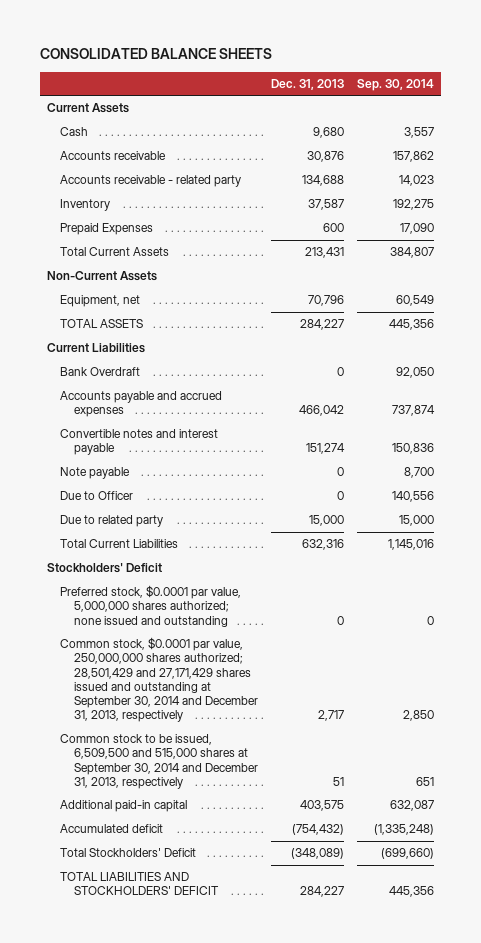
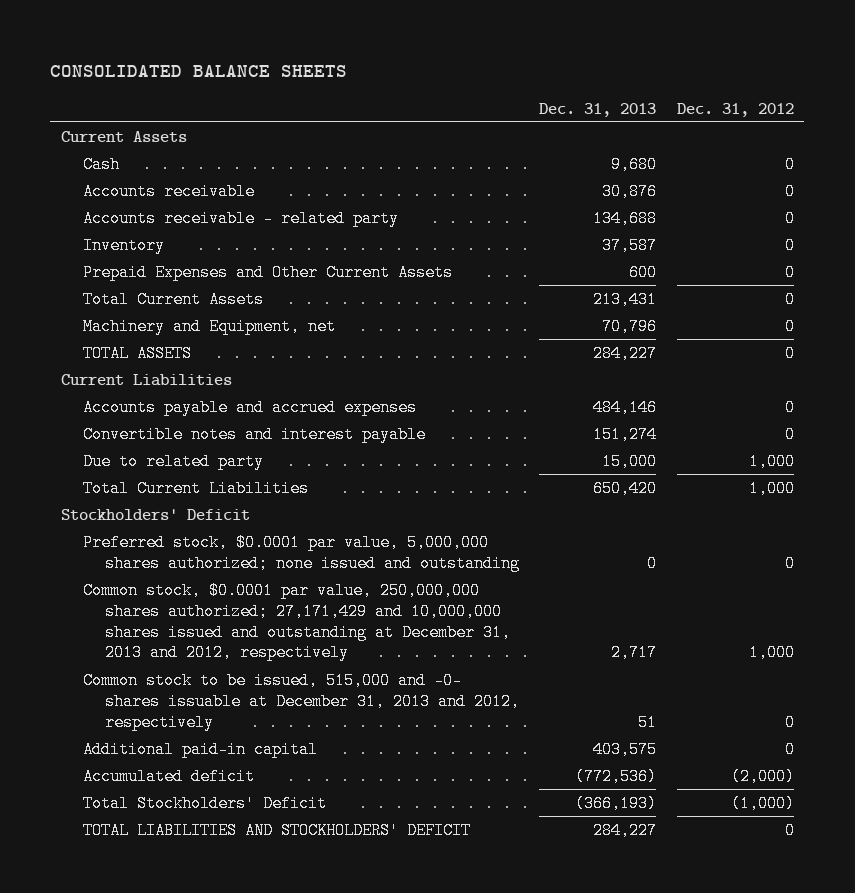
- | Dec. 31, 2013 | Sep. 30, 2014
+ | Dec. 31, 2013 | Dec. 31, 2012
- Prepaid Expenses | 600 | 17,090
+ Prepaid Expenses and Other Current Assets | 600 | 0
- Non-Current Assets
- Equipment, net | 70,796 | 60,549
+ Machinery and Equipment, net | 70,796 | 0
- Bank Overdraft | 0 | 92,050
- Accounts payable and accrued expenses | 466,042 | 737,874
+ Accounts payable and accrued expenses | 484,146 | 0
- Note payable | 0 | 8,700
- Due to Officer | 0 | 140,556
- Total Current Liabilities | 632,316 | 1,145,016
+ Total Current Liabilities | 650,420 | 1,000
- Common stock, $0.0001 par value, 250,000,000 shares authorized; 28,501,429 and 27,171,429 shares issued and outstanding at September 30, 2014 and December 31, 2013, respectively | 2,717 | 2,850
- Common stock to be issued, 6,509,500 and 515,000 shares at September 30, 2014 and December 31, 2013, respectively | 51 | 651
+ Common stock, $0.0001 par value, 250,000,000 shares authorized; 27,171,429 and 10,000,000 shares issued and outstanding at December 31, 2013 and 2012, respectively | 2,717 | 1,000
+ Common stock to be issued, 515,000 and -0- shares issuable at December 31, 2013 and 2012, respectively | 51 | 0
- Accumulated deficit | (754,432) | (1,335,248)
- Total Stockholders' Deficit | (348,089) | (699,660)
+ Accumulated deficit | (772,536) | (2,000)
+ Total Stockholders' Deficit | (366,193) | (1,000)

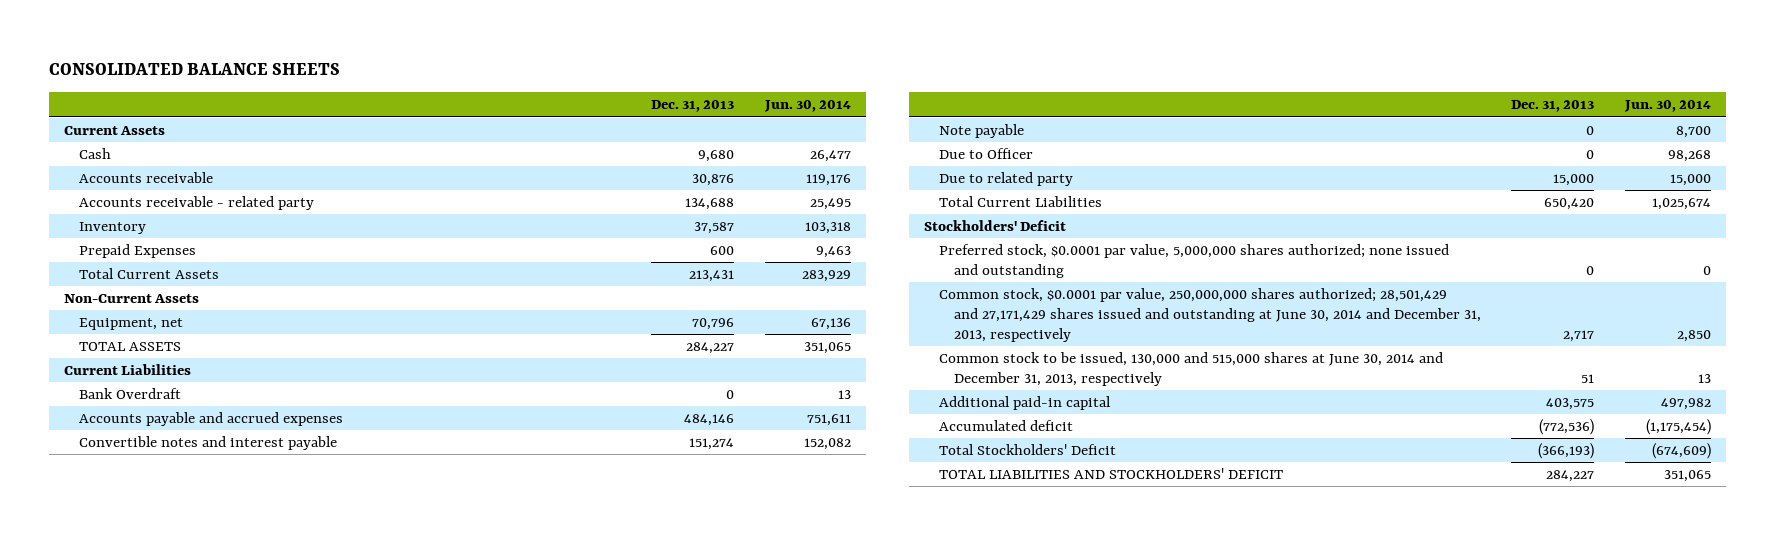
- | Dec. 31, 2013 | Dec. 31, 2012
+ | Dec. 31, 2013 | Jun. 30, 2014
- Prepaid Expenses and Other Current Assets | 600 | 0
+ Prepaid Expenses | 600 | 9,463
- Machinery and Equipment, net | 70,796 | 0
+ Non-Current Assets
+ Equipment, net | 70,796 | 67,136
+ Bank Overdraft | 0 | 13
+ Note payable | 0 | 8,700
+ Due to Officer | 0 | 98,268
- Common stock, $0.0001 par value, 250,000,000 shares authorized; 27,171,429 and 10,000,000 shares issued and outstanding at December 31, 2013 and 2012, respectively | 2,717 | 1,000
- Common stock to be issued, 515,000 and -0- shares issuable at December 31, 2013 and 2012, respectively | 51 | 0
+ Common stock, $0.0001 par value, 250,000,000 shares authorized; 28,501,429 and 27,171,429 shares issued and outstanding at June 30, 2014 and December 31, 2013, respectively | 2,717 | 2,850
+ Common stock to be issued, 130,000 and 515,000 shares at June 30, 2014 and December 31, 2013, respectively | 51 | 13

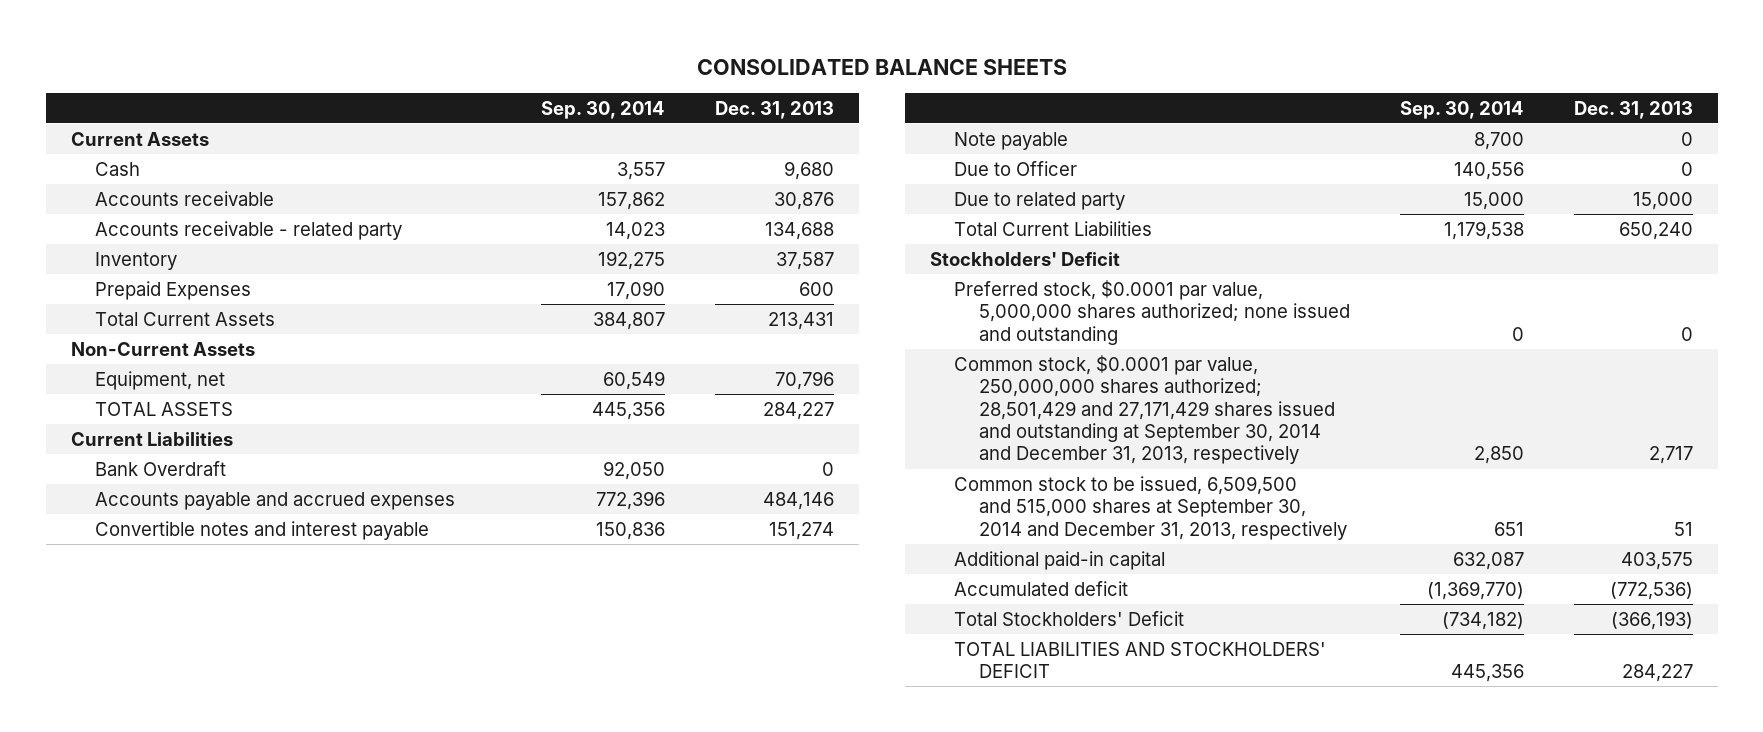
- | Dec. 31, 2013 | Jun. 30, 2014
+ | Sep. 30, 2014 | Dec. 31, 2013
- Total Current Liabilities | 650,420 | 1,025,674
+ Total Current Liabilities | 1,179,538 | 650,240
- Common stock, $0.0001 par value, 250,000,000 shares authorized; 28,501,429 and 27,171,429 shares issued and outstanding at June 30, 2014 and December 31, 2013, respectively | 2,717 | 2,850
- Common stock to be issued, 130,000 and 515,000 shares at June 30, 2014 and December 31, 2013, respectively | 51 | 13
+ Common stock, $0.0001 par value, 250,000,000 shares authorized; 28,501,429 and 27,171,429 shares issued and outstanding at September 30, 2014 and December 31, 2013, respectively | 2,850 | 2,717
+ Common stock to be issued, 6,509,500 and 515,000 shares at September 30, 2014 and December 31, 2013, respectively | 651 | 51

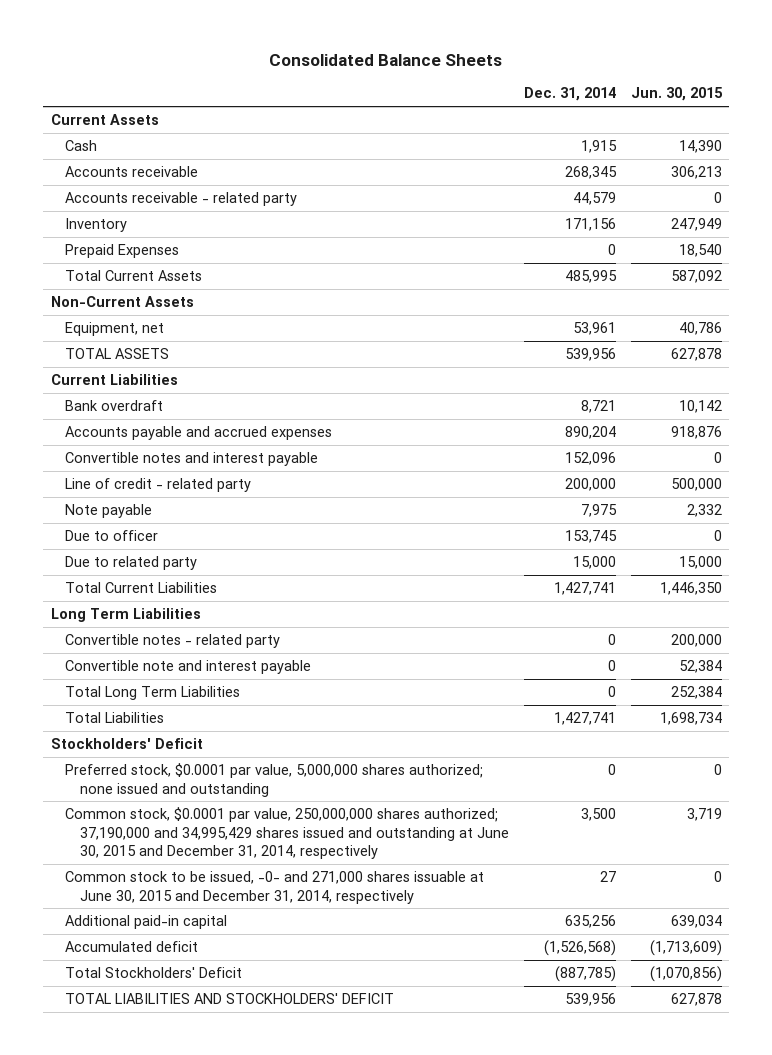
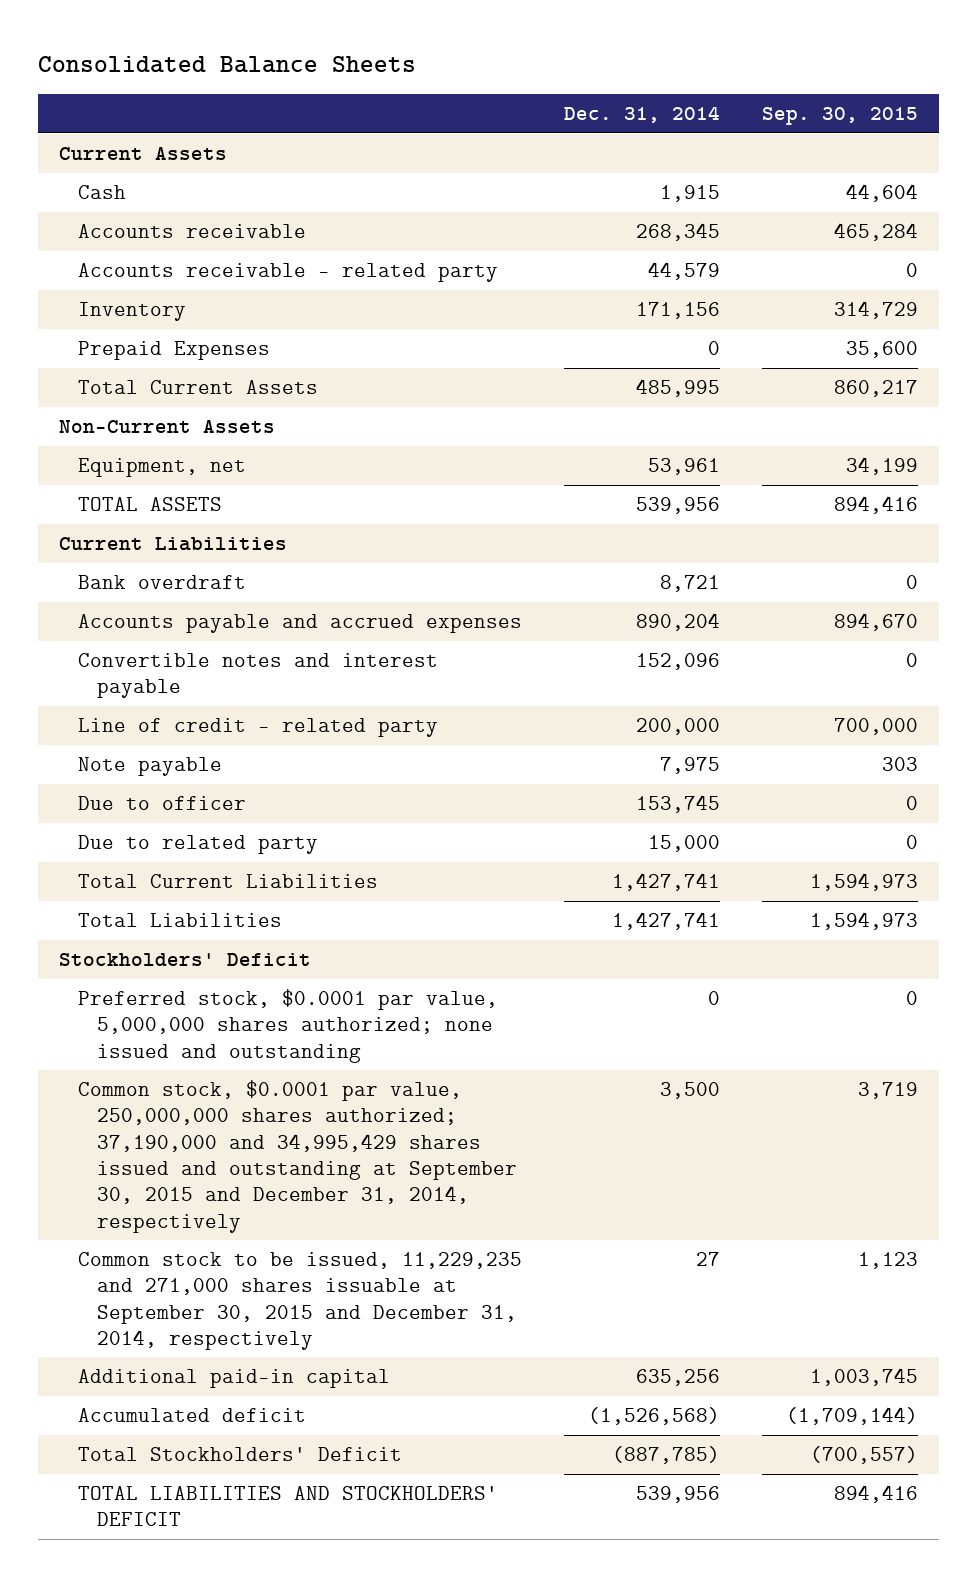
- | Dec. 31, 2014 | Jun. 30, 2015
+ | Dec. 31, 2014 | Sep. 30, 2015
- Long Term Liabilities
- Convertible notes - related party | 0 | 200,000
- Convertible note and interest payable | 0 | 52,384
- Total Long Term Liabilities | 0 | 252,384
- Common stock, $0.0001 par value, 250,000,000 shares authorized; 37,190,000 and 34,995,429 shares issued and outstanding at June 30, 2015 and December 31, 2014, respectively | 3,500 | 3,719
- Common stock to be issued, -0- and 271,000 shares issuable at June 30, 2015 and December 31, 2014, respectively | 27 | 0
+ Common stock, $0.0001 par value, 250,000,000 shares authorized; 37,190,000 and 34,995,429 shares issued and outstanding at September 30, 2015 and December 31, 2014, respectively | 3,500 | 3,719
+ Common stock to be issued, 11,229,235 and 271,000 shares issuable at September 30, 2015 and December 31, 2014, respectively | 27 | 1,123

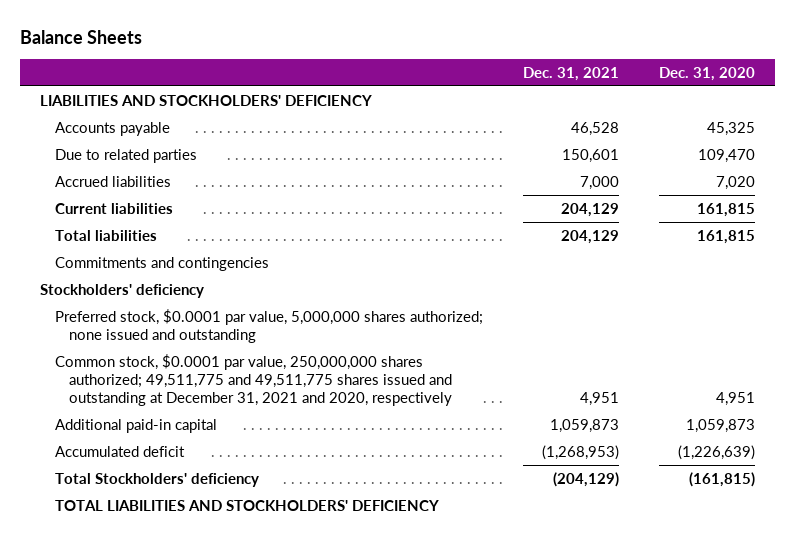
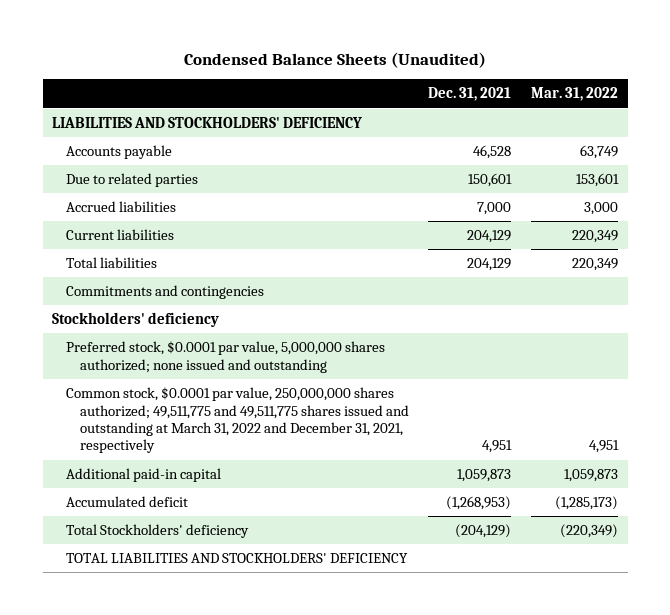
- Balance Sheets
+ Condensed Balance Sheets (Unaudited)
- | Dec. 31, 2021 | Dec. 31, 2020
+ | Dec. 31, 2021 | Mar. 31, 2022
- Common stock, $0.0001 par value, 250,000,000 shares authorized; 49,511,775 and 49,511,775 shares issued and outstanding at December 31, 2021 and 2020, respectively | 4,951 | 4,951
+ Common stock, $0.0001 par value, 250,000,000 shares authorized; 49,511,775 and 49,511,775 shares issued and outstanding at March 31, 2022 and December 31, 2021, respectively | 4,951 | 4,951

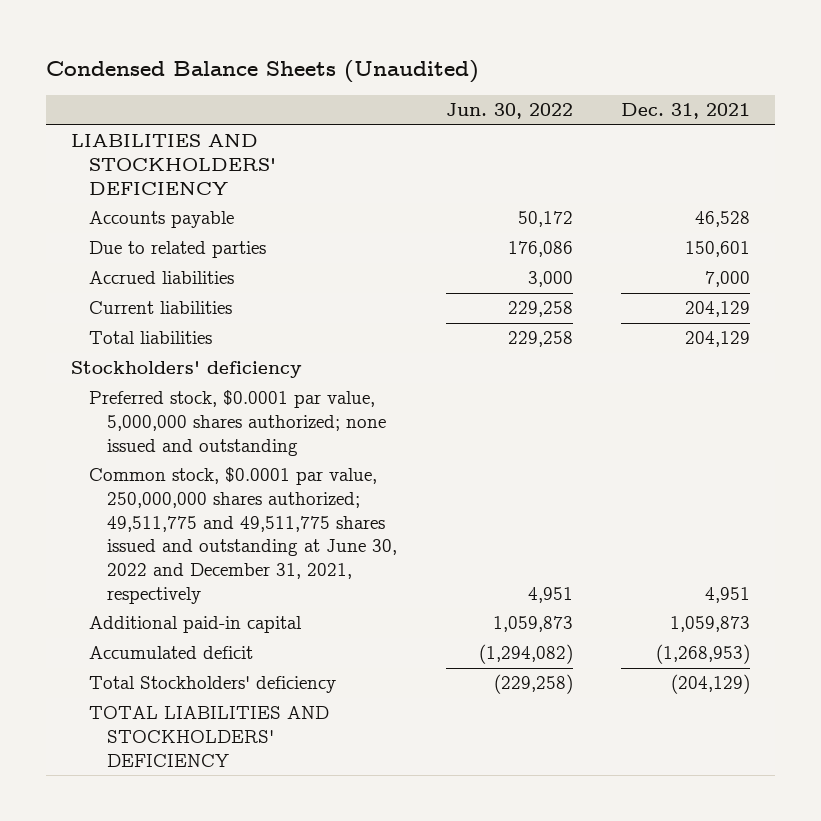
- | Dec. 31, 2021 | Mar. 31, 2022
+ | Jun. 30, 2022 | Dec. 31, 2021
- Commitments and contingencies
- Common stock, $0.0001 par value, 250,000,000 shares authorized; 49,511,775 and 49,511,775 shares issued and outstanding at March 31, 2022 and December 31, 2021, respectively | 4,951 | 4,951
+ Common stock, $0.0001 par value, 250,000,000 shares authorized; 49,511,775 and 49,511,775 shares issued and outstanding at June 30, 2022 and December 31, 2021, respectively | 4,951 | 4,951

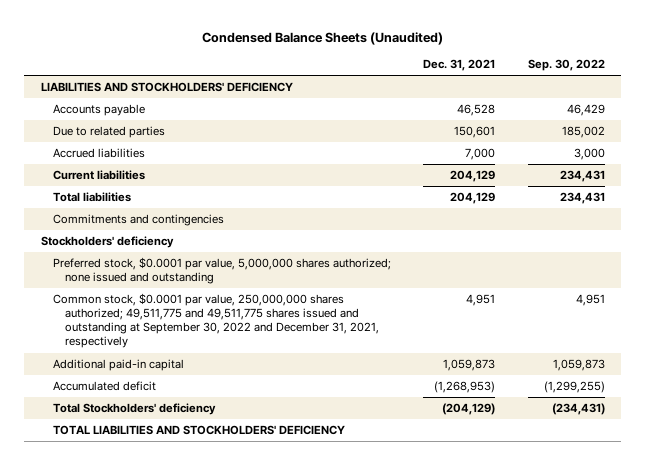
- | Jun. 30, 2022 | Dec. 31, 2021
+ | Dec. 31, 2021 | Sep. 30, 2022
+ Commitments and contingencies
- Common stock, $0.0001 par value, 250,000,000 shares authorized; 49,511,775 and 49,511,775 shares issued and outstanding at June 30, 2022 and December 31, 2021, respectively | 4,951 | 4,951
+ Common stock, $0.0001 par value, 250,000,000 shares authorized; 49,511,775 and 49,511,775 shares issued and outstanding at September 30, 2022 and December 31, 2021, respectively | 4,951 | 4,951

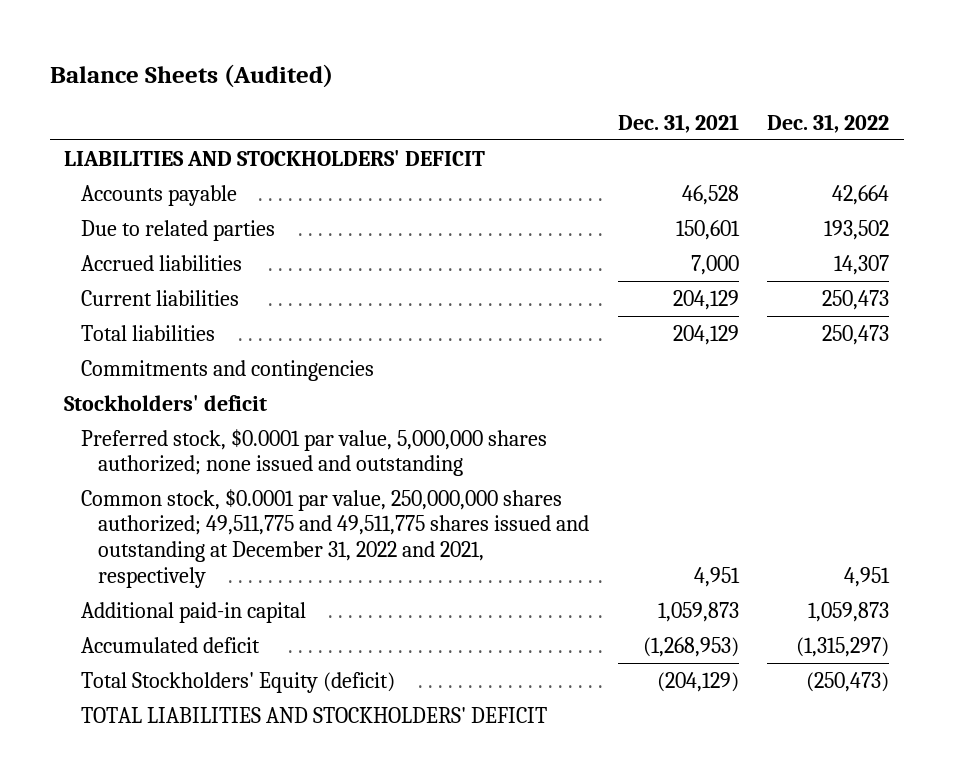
- Condensed Balance Sheets (Unaudited)
+ Balance Sheets (Audited)
- | Dec. 31, 2021 | Sep. 30, 2022
+ | Dec. 31, 2021 | Dec. 31, 2022
- LIABILITIES AND STOCKHOLDERS' DEFICIENCY
+ LIABILITIES AND STOCKHOLDERS' DEFICIT
- Stockholders' deficiency
+ Stockholders' deficit
- Common stock, $0.0001 par value, 250,000,000 shares authorized; 49,511,775 and 49,511,775 shares issued and outstanding at September 30, 2022 and December 31, 2021, respectively | 4,951 | 4,951
+ Common stock, $0.0001 par value, 250,000,000 shares authorized; 49,511,775 and 49,511,775 shares issued and outstanding at December 31, 2022 and 2021, respectively | 4,951 | 4,951
- Total Stockholders' deficiency | (204,129) | (234,431)
- TOTAL LIABILITIES AND STOCKHOLDERS' DEFICIENCY
+ Total Stockholders' Equity (deficit) | (204,129) | (250,473)
+ TOTAL LIABILITIES AND STOCKHOLDERS' DEFICIT

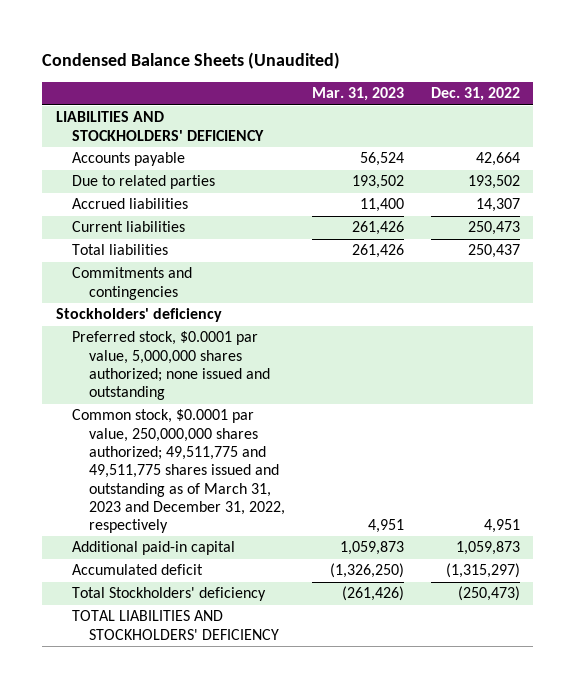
- Balance Sheets (Audited)
+ Condensed Balance Sheets (Unaudited)
- | Dec. 31, 2021 | Dec. 31, 2022
+ | Mar. 31, 2023 | Dec. 31, 2022
- LIABILITIES AND STOCKHOLDERS' DEFICIT
+ LIABILITIES AND STOCKHOLDERS' DEFICIENCY
- Total liabilities | 204,129 | 250,473
+ Total liabilities | 261,426 | 250,437
- Stockholders' deficit
+ Stockholders' deficiency
- Common stock, $0.0001 par value, 250,000,000 shares authorized; 49,511,775 and 49,511,775 shares issued and outstanding at December 31, 2022 and 2021, respectively | 4,951 | 4,951
+ Common stock, $0.0001 par value, 250,000,000 shares authorized; 49,511,775 and 49,511,775 shares issued and outstanding as of March 31, 2023 and December 31, 2022, respectively | 4,951 | 4,951
- Total Stockholders' Equity (deficit) | (204,129) | (250,473)
- TOTAL LIABILITIES AND STOCKHOLDERS' DEFICIT
+ Total Stockholders' deficiency | (261,426) | (250,473)
+ TOTAL LIABILITIES AND STOCKHOLDERS' DEFICIENCY

